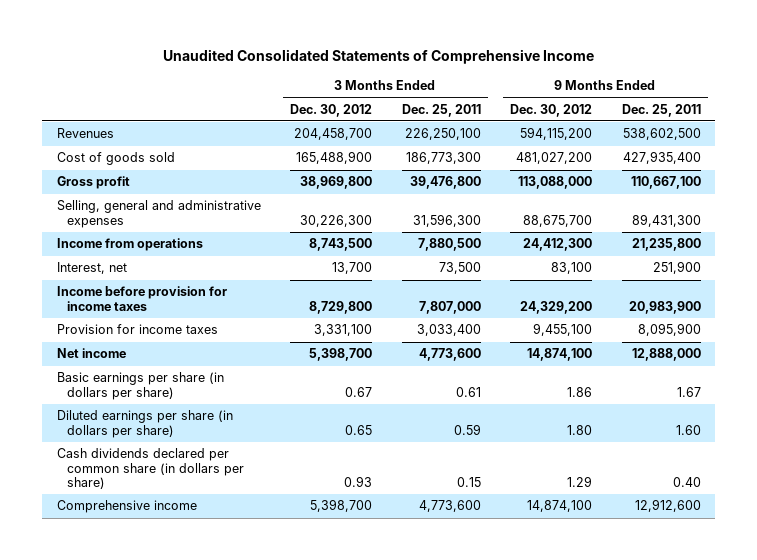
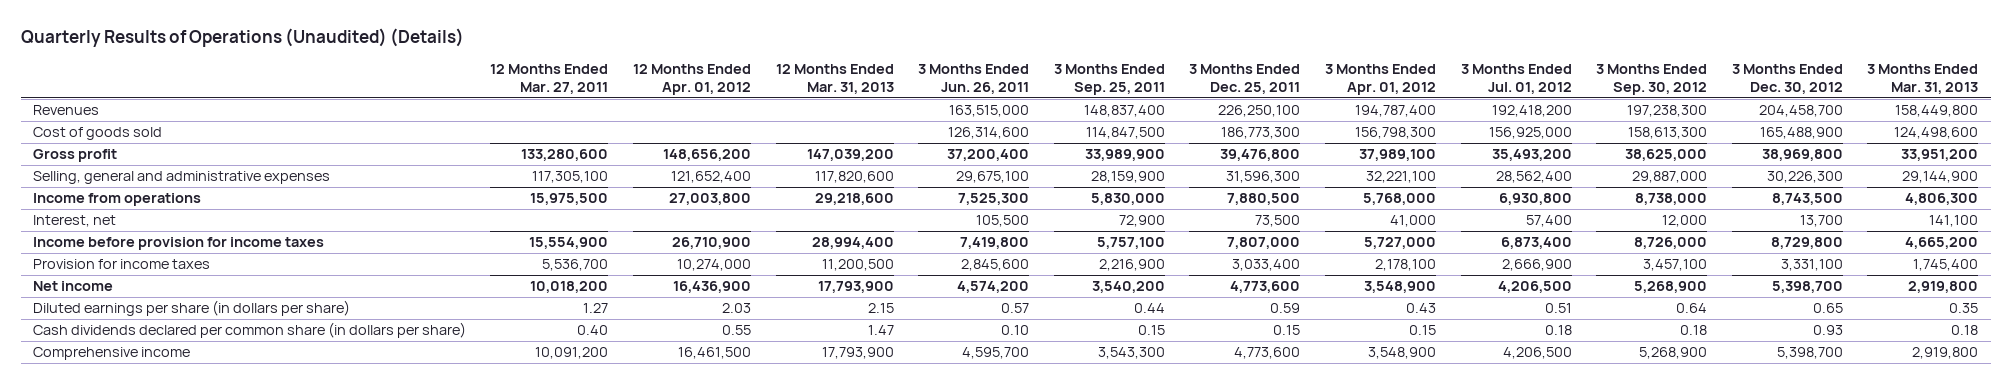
- Unaudited Consolidated Statements of Comprehensive Income
+ Quarterly Results of Operations (Unaudited) (Details)
- | 3 Months Ended Dec. 30, 2012 | 3 Months Ended Dec. 25, 2011 | 9 Months Ended Dec. 30, 2012 | 9 Months Ended Dec. 25, 2011
+ | 12 Months Ended Mar. 27, 2011 | 12 Months Ended Apr. 01, 2012 | 12 Months Ended Mar. 31, 2013 | 3 Months Ended Jun. 26, 2011 | 3 Months Ended Sep. 25, 2011 | 3 Months Ended Dec. 25, 2011 | 3 Months Ended Apr. 01, 2012 | 3 Months Ended Jul. 01, 2012 | 3 Months Ended Sep. 30, 2012 | 3 Months Ended Dec. 30, 2012 | 3 Months Ended Mar. 31, 2013
- Basic earnings per share (in dollars per share) | 0.67 | 0.61 | 1.86 | 1.67

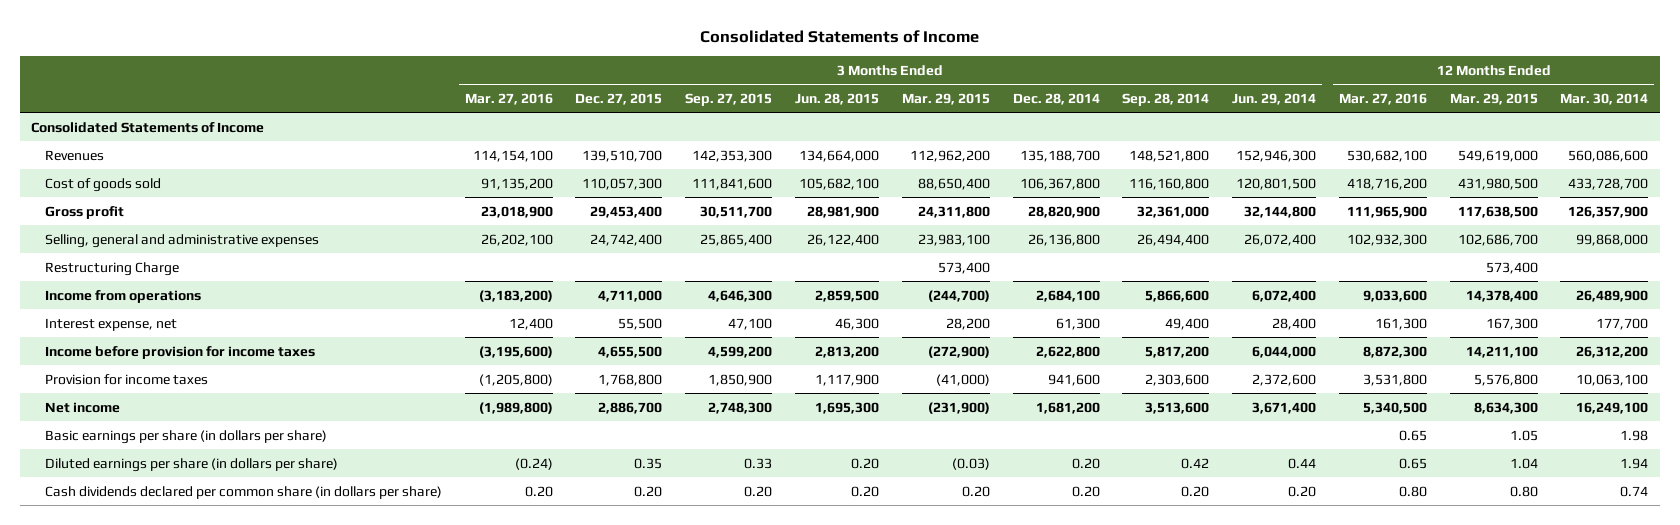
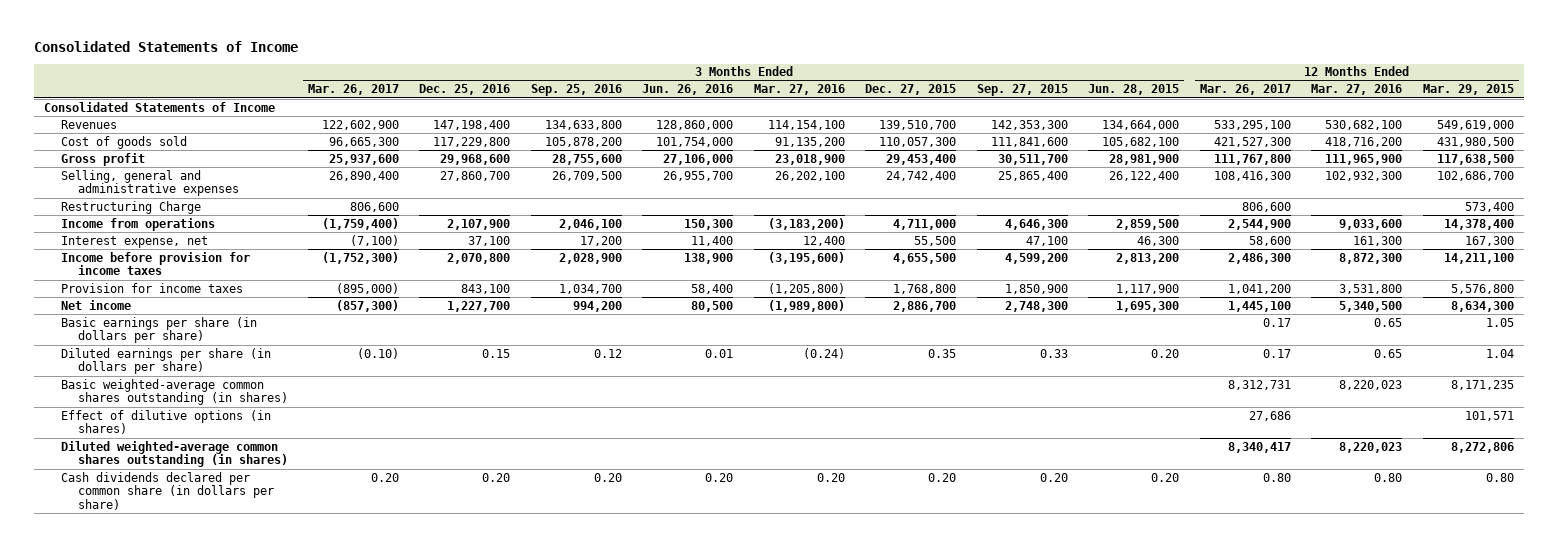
- | 3 Months Ended Mar. 27, 2016 | 3 Months Ended Dec. 27, 2015 | 3 Months Ended Sep. 27, 2015 | 3 Months Ended Jun. 28, 2015 | 3 Months Ended Mar. 29, 2015 | 3 Months Ended Dec. 28, 2014 | 3 Months Ended Sep. 28, 2014 | 3 Months Ended Jun. 29, 2014 | 12 Months Ended Mar. 27, 2016 | 12 Months Ended Mar. 29, 2015 | 12 Months Ended Mar. 30, 2014
+ | 3 Months Ended Mar. 26, 2017 | 3 Months Ended Dec. 25, 2016 | 3 Months Ended Sep. 25, 2016 | 3 Months Ended Jun. 26, 2016 | 3 Months Ended Mar. 27, 2016 | 3 Months Ended Dec. 27, 2015 | 3 Months Ended Sep. 27, 2015 | 3 Months Ended Jun. 28, 2015 | 12 Months Ended Mar. 26, 2017 | 12 Months Ended Mar. 27, 2016 | 12 Months Ended Mar. 29, 2015
+ Basic weighted-average common shares outstanding (in shares) | | | | | | | | | 8,312,731 | 8,220,023 | 8,171,235
+ Effect of dilutive options (in shares) | | | | | | | | | 27,686 | | 101,571
+ Diluted weighted-average common shares outstanding (in shares) | | | | | | | | | 8,340,417 | 8,220,023 | 8,272,806

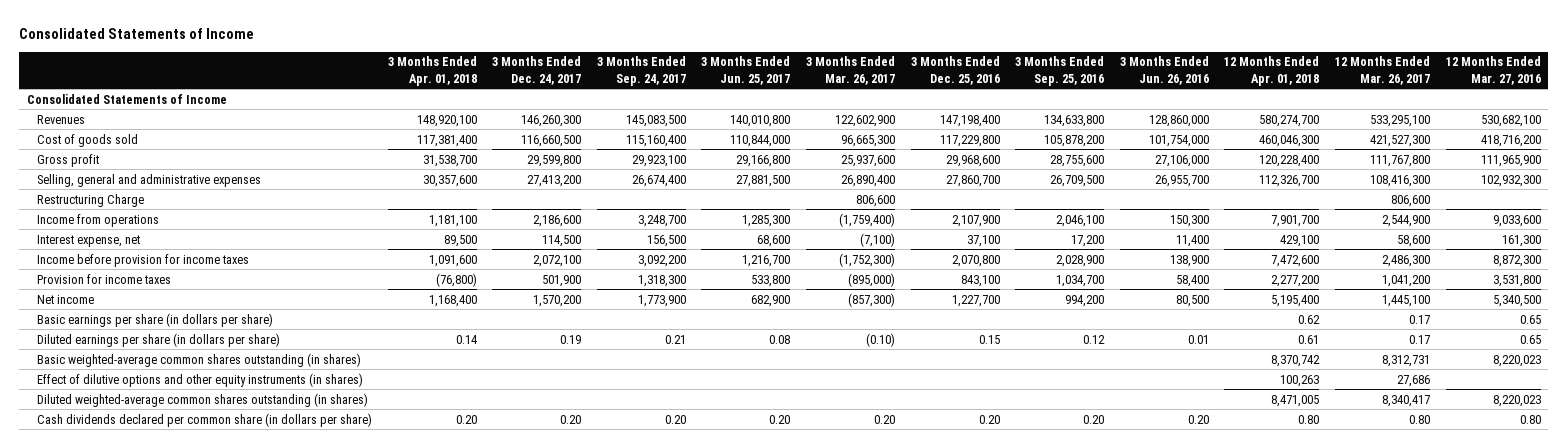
- | 3 Months Ended Mar. 26, 2017 | 3 Months Ended Dec. 25, 2016 | 3 Months Ended Sep. 25, 2016 | 3 Months Ended Jun. 26, 2016 | 3 Months Ended Mar. 27, 2016 | 3 Months Ended Dec. 27, 2015 | 3 Months Ended Sep. 27, 2015 | 3 Months Ended Jun. 28, 2015 | 12 Months Ended Mar. 26, 2017 | 12 Months Ended Mar. 27, 2016 | 12 Months Ended Mar. 29, 2015
+ | 3 Months Ended Apr. 01, 2018 | 3 Months Ended Dec. 24, 2017 | 3 Months Ended Sep. 24, 2017 | 3 Months Ended Jun. 25, 2017 | 3 Months Ended Mar. 26, 2017 | 3 Months Ended Dec. 25, 2016 | 3 Months Ended Sep. 25, 2016 | 3 Months Ended Jun. 26, 2016 | 12 Months Ended Apr. 01, 2018 | 12 Months Ended Mar. 26, 2017 | 12 Months Ended Mar. 27, 2016
- Effect of dilutive options (in shares) | | | | | | | | | 27,686 | | 101,571
+ Effect of dilutive options and other equity instruments (in shares) | | | | | | | | | 100,263 | 27,686 |

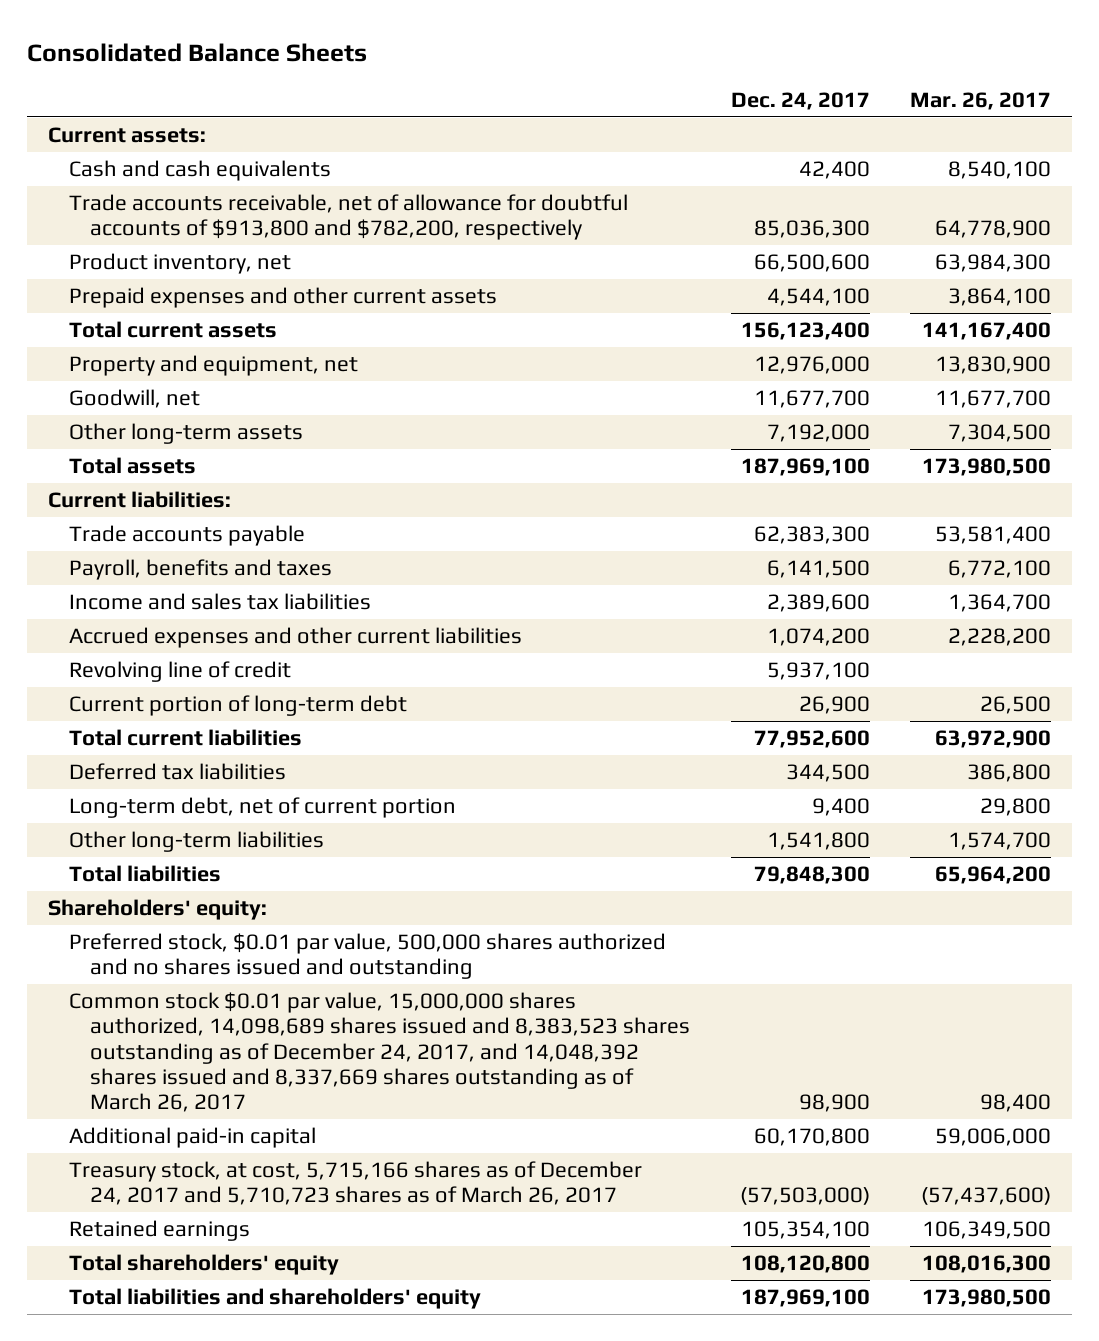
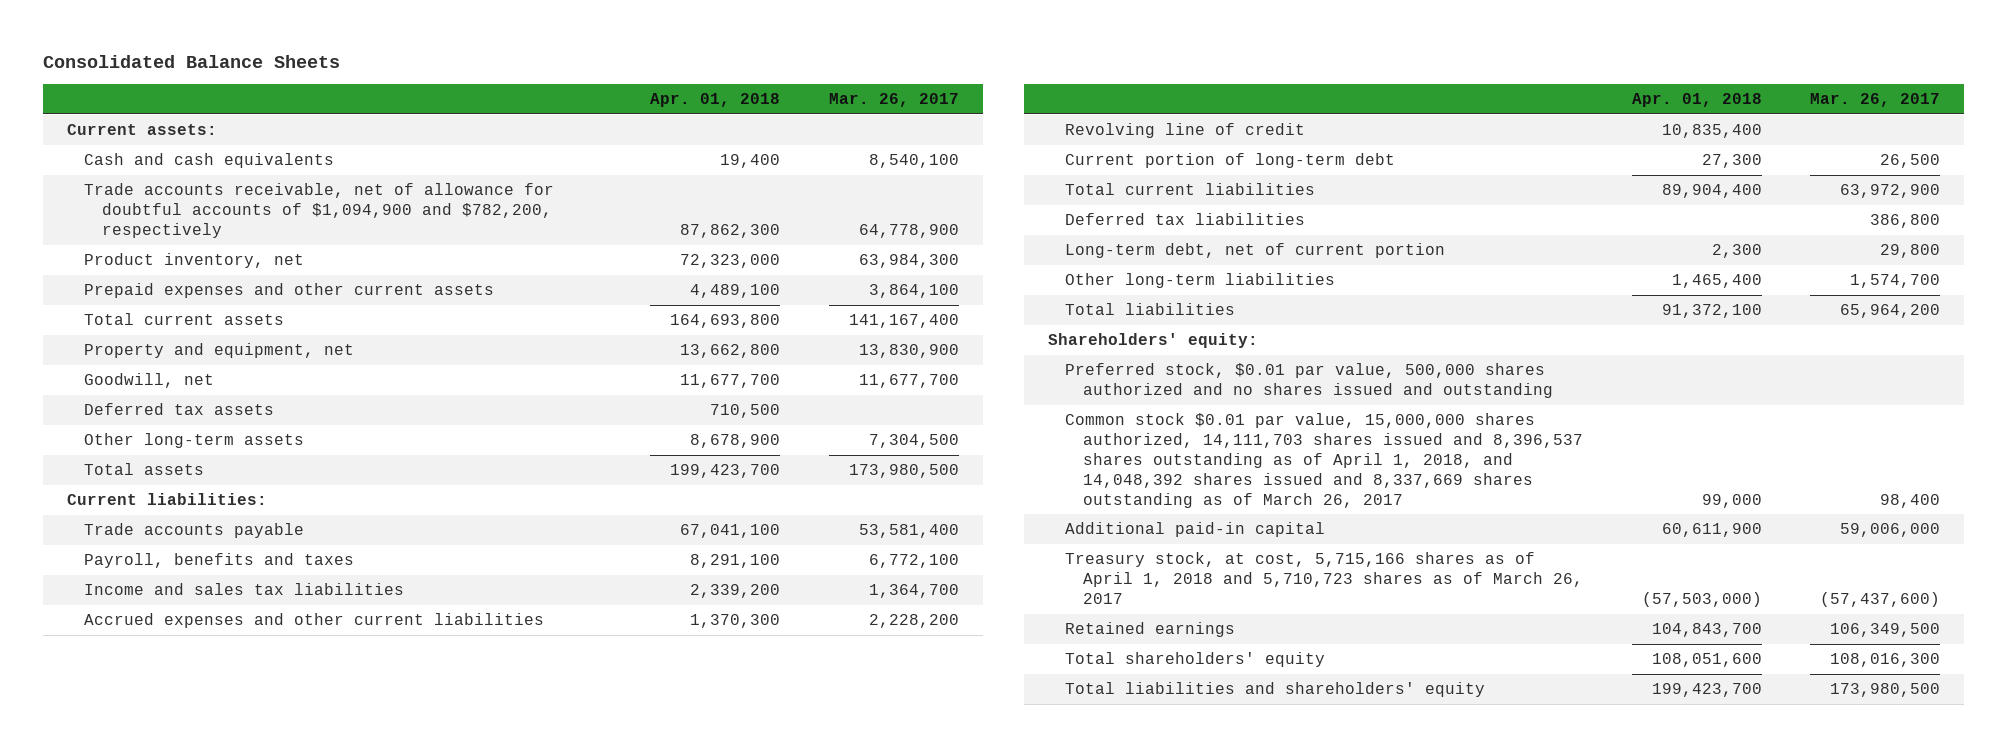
- | Dec. 24, 2017 | Mar. 26, 2017
+ | Apr. 01, 2018 | Mar. 26, 2017
- Trade accounts receivable, net of allowance for doubtful accounts of $913,800 and $782,200, respectively | 85,036,300 | 64,778,900
+ Trade accounts receivable, net of allowance for doubtful accounts of $1,094,900 and $782,200, respectively | 87,862,300 | 64,778,900
+ Deferred tax assets | 710,500 |
- Common stock $0.01 par value, 15,000,000 shares authorized, 14,098,689 shares issued and 8,383,523 shares outstanding as of December 24, 2017, and 14,048,392 shares issued and 8,337,669 shares outstanding as of March 26, 2017 | 98,900 | 98,400
+ Common stock $0.01 par value, 15,000,000 shares authorized, 14,111,703 shares issued and 8,396,537 shares outstanding as of April 1, 2018, and 14,048,392 shares issued and 8,337,669 shares outstanding as of March 26, 2017 | 99,000 | 98,400
- Treasury stock, at cost, 5,715,166 shares as of December 24, 2017 and 5,710,723 shares as of March 26, 2017 | (57,503,000) | (57,437,600)
+ Treasury stock, at cost, 5,715,166 shares as of April 1, 2018 and 5,710,723 shares as of March 26, 2017 | (57,503,000) | (57,437,600)

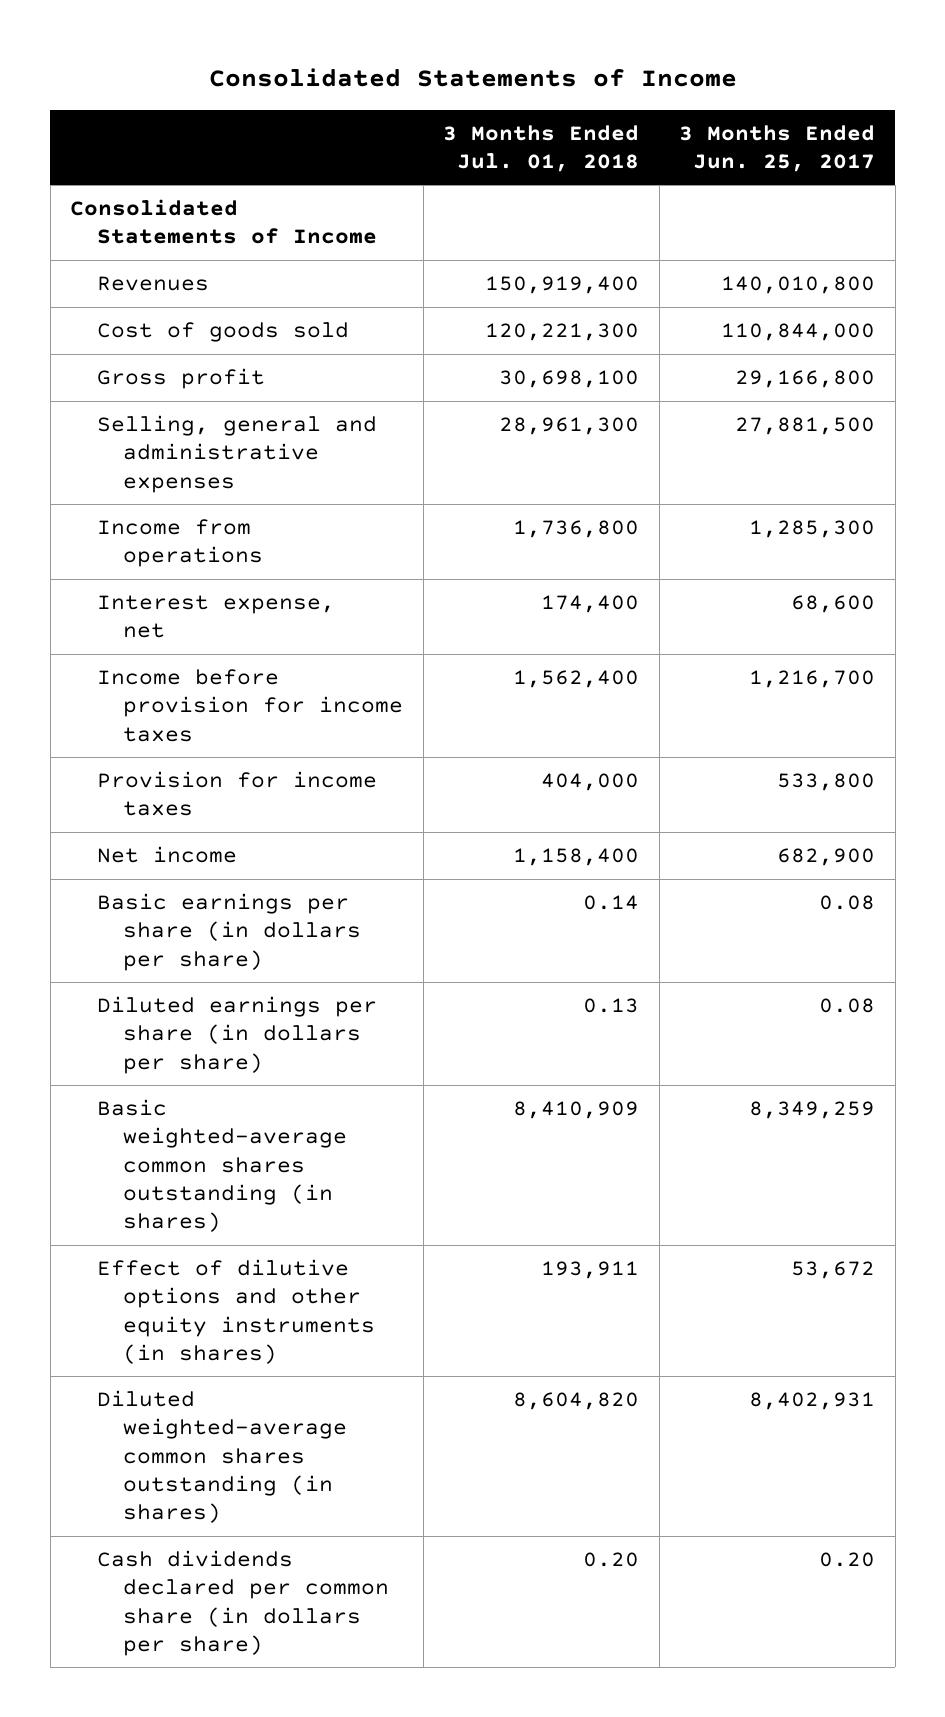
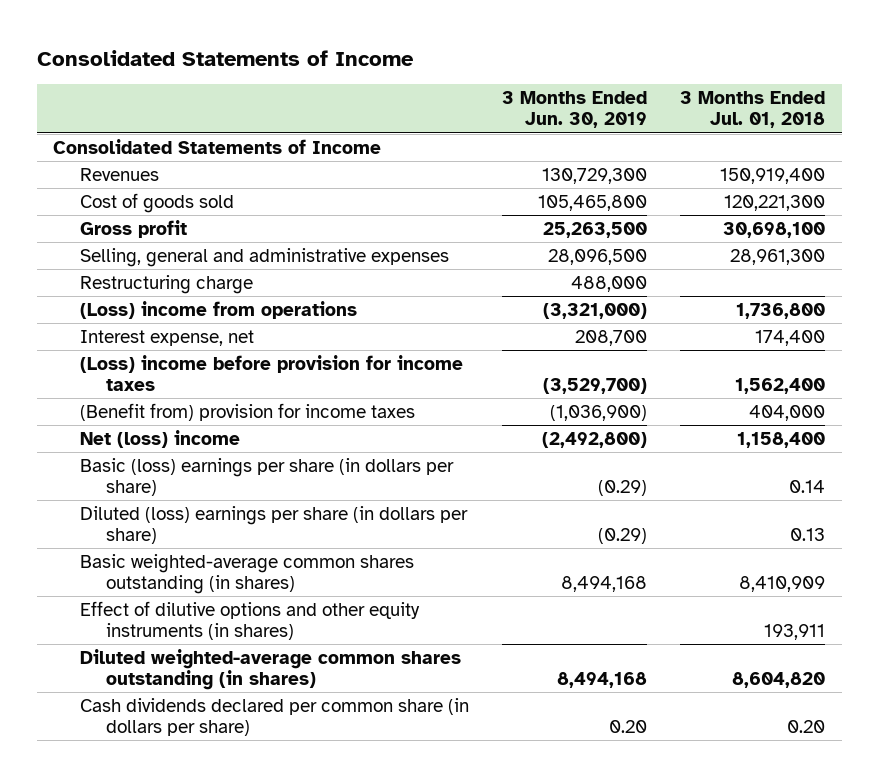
- | 3 Months Ended Jul. 01, 2018 | 3 Months Ended Jun. 25, 2017
+ | 3 Months Ended Jun. 30, 2019 | 3 Months Ended Jul. 01, 2018
- Income from operations | 1,736,800 | 1,285,300
+ Restructuring charge | 488,000 |
+ (Loss) income from operations | (3,321,000) | 1,736,800
- Income before provision for income taxes | 1,562,400 | 1,216,700
- Provision for income taxes | 404,000 | 533,800
- Net income | 1,158,400 | 682,900
- Basic earnings per share (in dollars per share) | 0.14 | 0.08
- Diluted earnings per share (in dollars per share) | 0.13 | 0.08
+ (Loss) income before provision for income taxes | (3,529,700) | 1,562,400
+ (Benefit from) provision for income taxes | (1,036,900) | 404,000
+ Net (loss) income | (2,492,800) | 1,158,400
+ Basic (loss) earnings per share (in dollars per share) | (0.29) | 0.14
+ Diluted (loss) earnings per share (in dollars per share) | (0.29) | 0.13

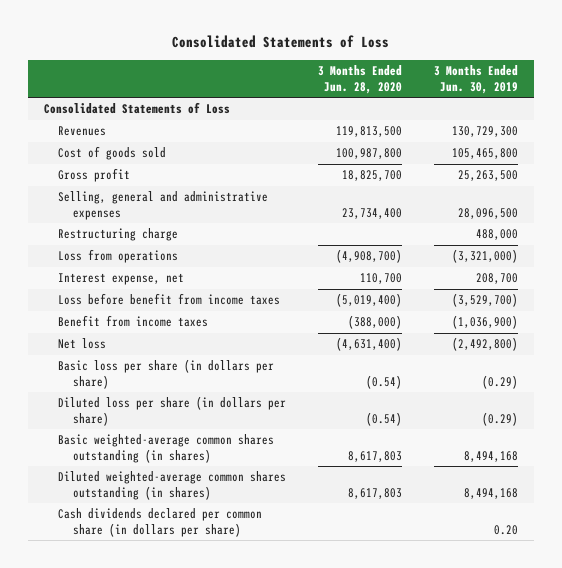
- Consolidated Statements of Income
+ Consolidated Statements of Loss
- | 3 Months Ended Jun. 30, 2019 | 3 Months Ended Jul. 01, 2018
+ | 3 Months Ended Jun. 28, 2020 | 3 Months Ended Jun. 30, 2019
- Consolidated Statements of Income
+ Consolidated Statements of Loss
- (Loss) income from operations | (3,321,000) | 1,736,800
+ Loss from operations | (4,908,700) | (3,321,000)
- (Loss) income before provision for income taxes | (3,529,700) | 1,562,400
- (Benefit from) provision for income taxes | (1,036,900) | 404,000
- Net (loss) income | (2,492,800) | 1,158,400
- Basic (loss) earnings per share (in dollars per share) | (0.29) | 0.14
- Diluted (loss) earnings per share (in dollars per share) | (0.29) | 0.13
+ Loss before benefit from income taxes | (5,019,400) | (3,529,700)
+ Benefit from income taxes | (388,000) | (1,036,900)
+ Net loss | (4,631,400) | (2,492,800)
+ Basic loss per share (in dollars per share) | (0.54) | (0.29)
+ Diluted loss per share (in dollars per share) | (0.54) | (0.29)
- Effect of dilutive options and other equity instruments (in shares) | | 193,911

